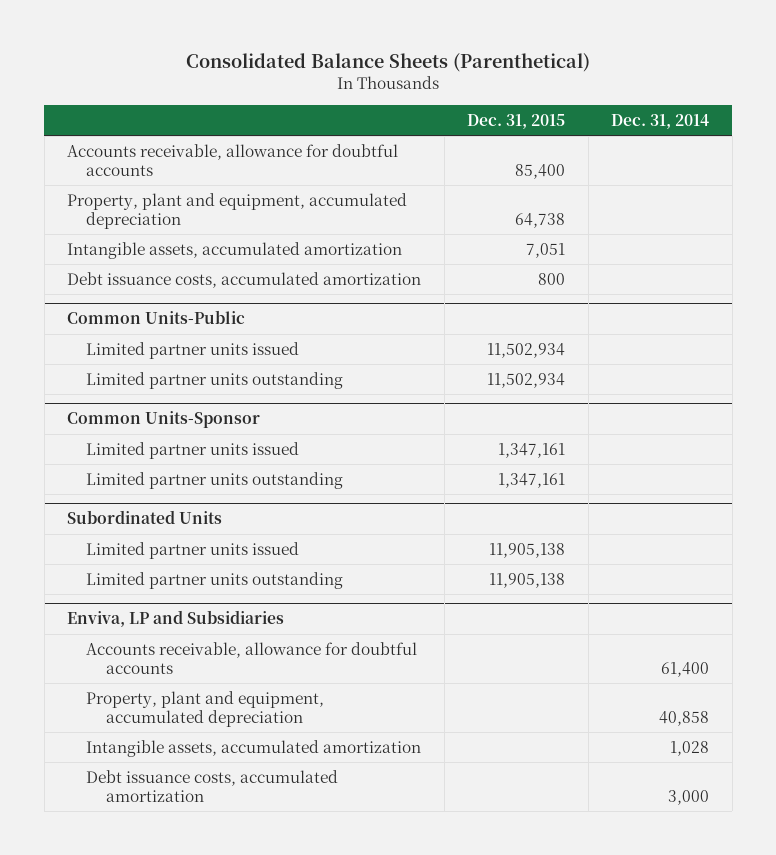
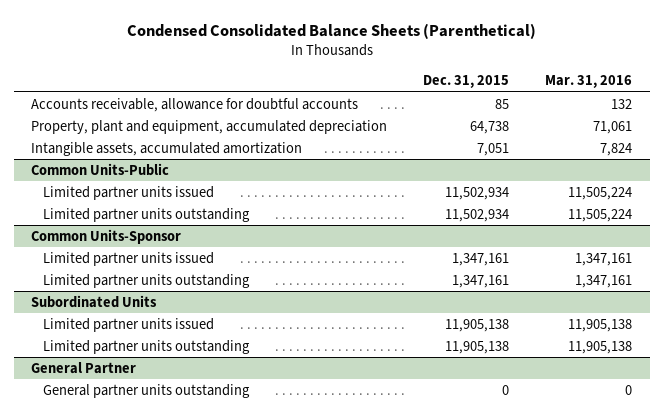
- Consolidated Balance Sheets (Parenthetical)
+ Condensed Consolidated Balance Sheets (Parenthetical)
- | Dec. 31, 2015 | Dec. 31, 2014
+ | Dec. 31, 2015 | Mar. 31, 2016
- Accounts receivable, allowance for doubtful accounts | 85,400 |
+ Accounts receivable, allowance for doubtful accounts | 85 | 132
- Debt issuance costs, accumulated amortization | 800 |
- Enviva, LP and Subsidiaries
- Accounts receivable, allowance for doubtful accounts | | 61,400
- Property, plant and equipment, accumulated depreciation | | 40,858
- Intangible assets, accumulated amortization | | 1,028
- Debt issuance costs, accumulated amortization | | 3,000
+ General Partner
+ General partner units outstanding | 0 | 0

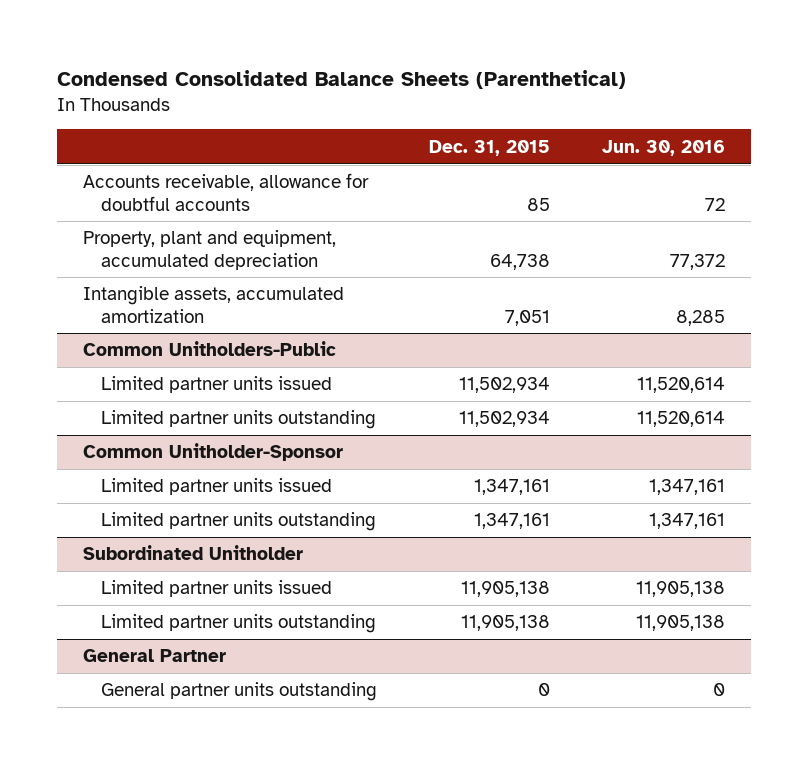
- | Dec. 31, 2015 | Mar. 31, 2016
+ | Dec. 31, 2015 | Jun. 30, 2016
- Common Units-Public
+ Common Unitholders-Public
- Common Units-Sponsor
+ Common Unitholder-Sponsor
- Subordinated Units
+ Subordinated Unitholder

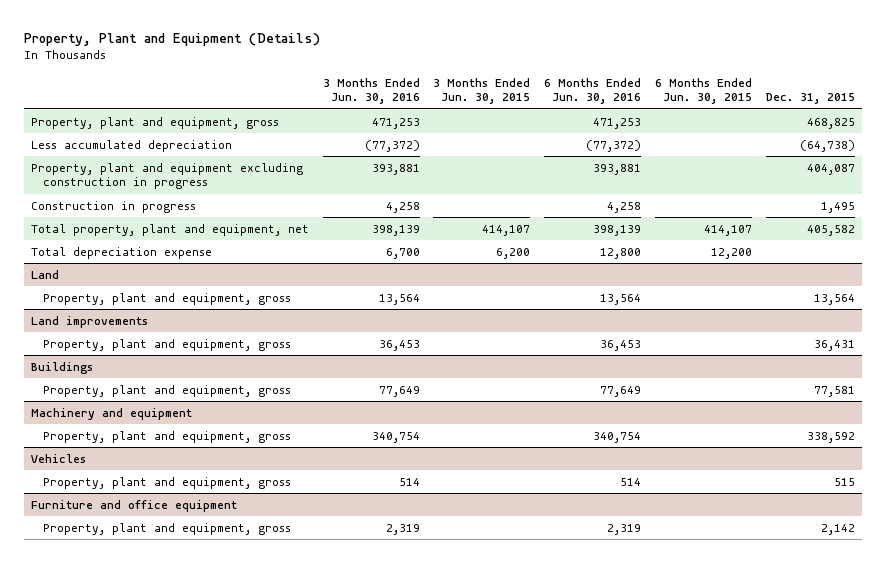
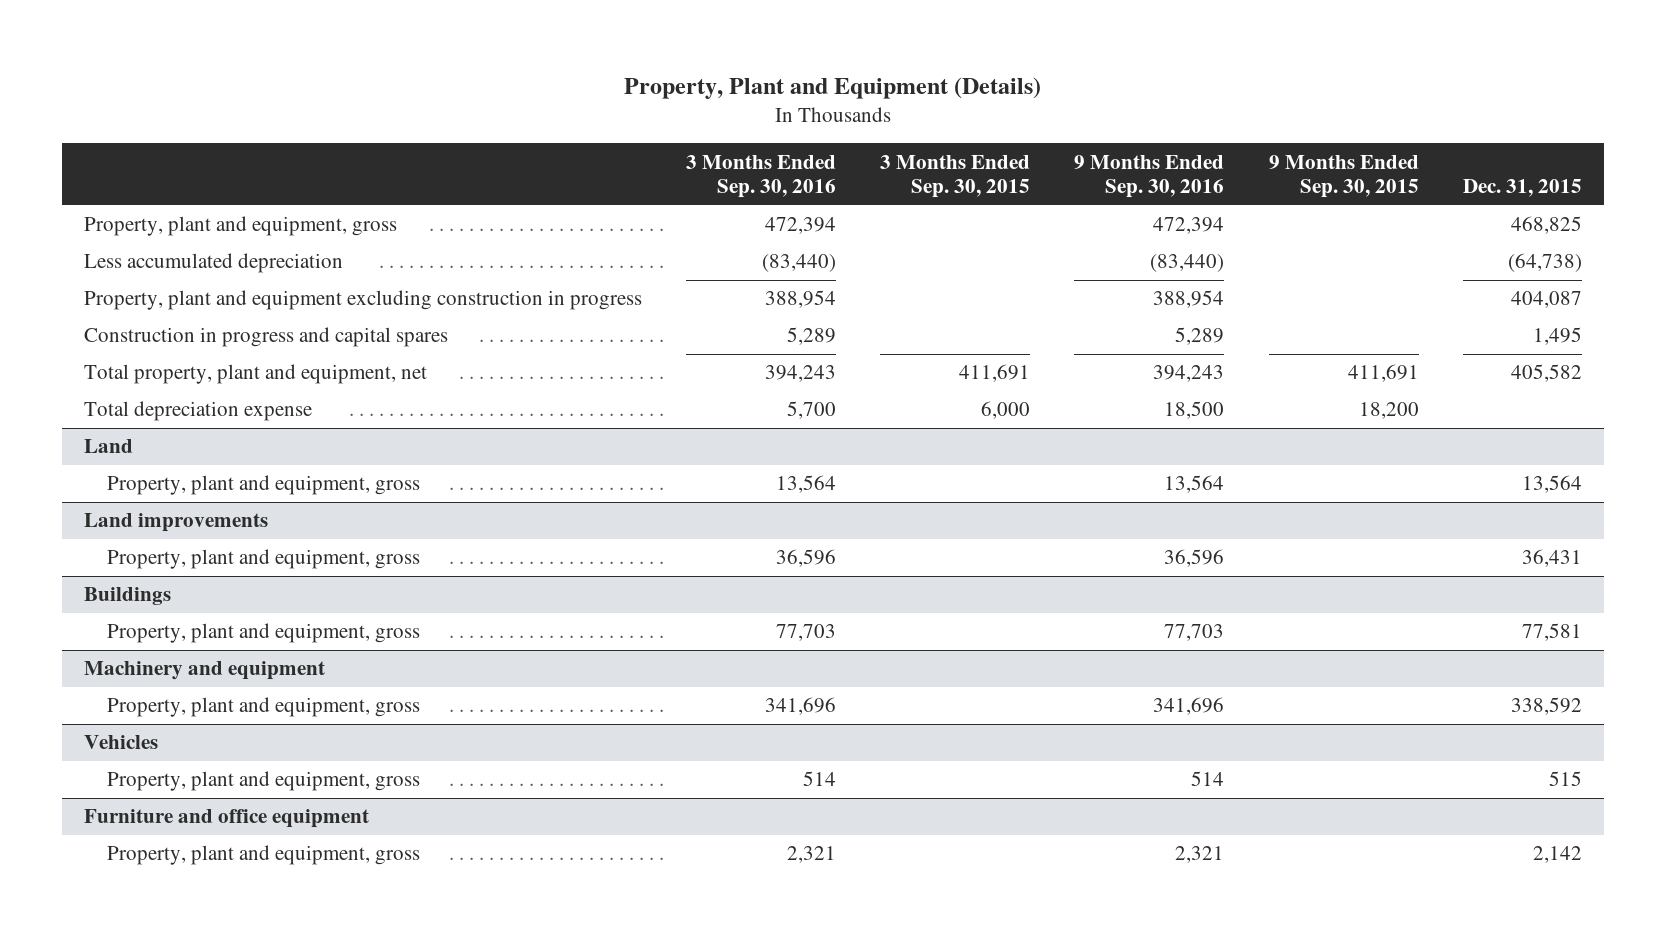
- | 3 Months Ended Jun. 30, 2016 | 3 Months Ended Jun. 30, 2015 | 6 Months Ended Jun. 30, 2016 | 6 Months Ended Jun. 30, 2015 | Dec. 31, 2015
+ | 3 Months Ended Sep. 30, 2016 | 3 Months Ended Sep. 30, 2015 | 9 Months Ended Sep. 30, 2016 | 9 Months Ended Sep. 30, 2015 | Dec. 31, 2015
- Construction in progress | 4,258 | | 4,258 | | 1,495
+ Construction in progress and capital spares | 5,289 | | 5,289 | | 1,495

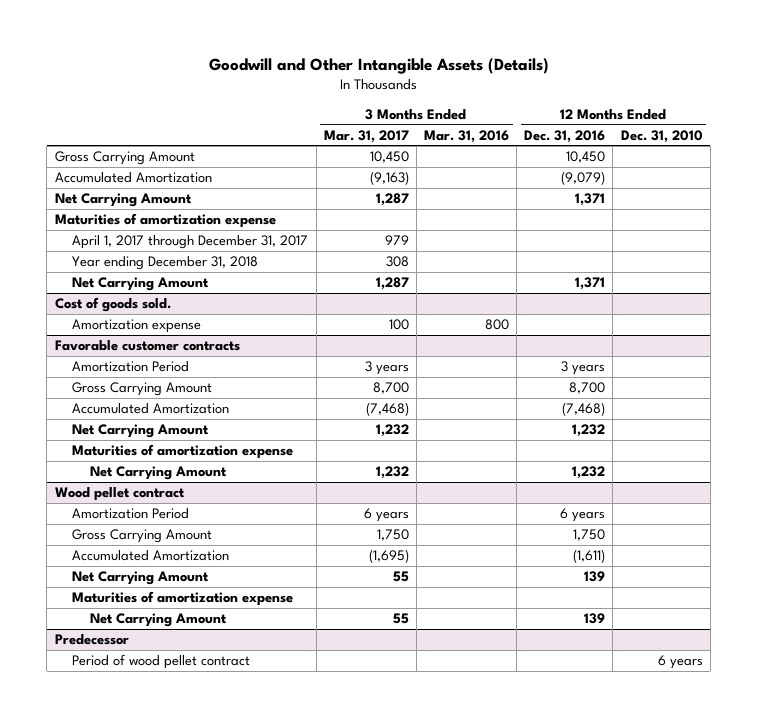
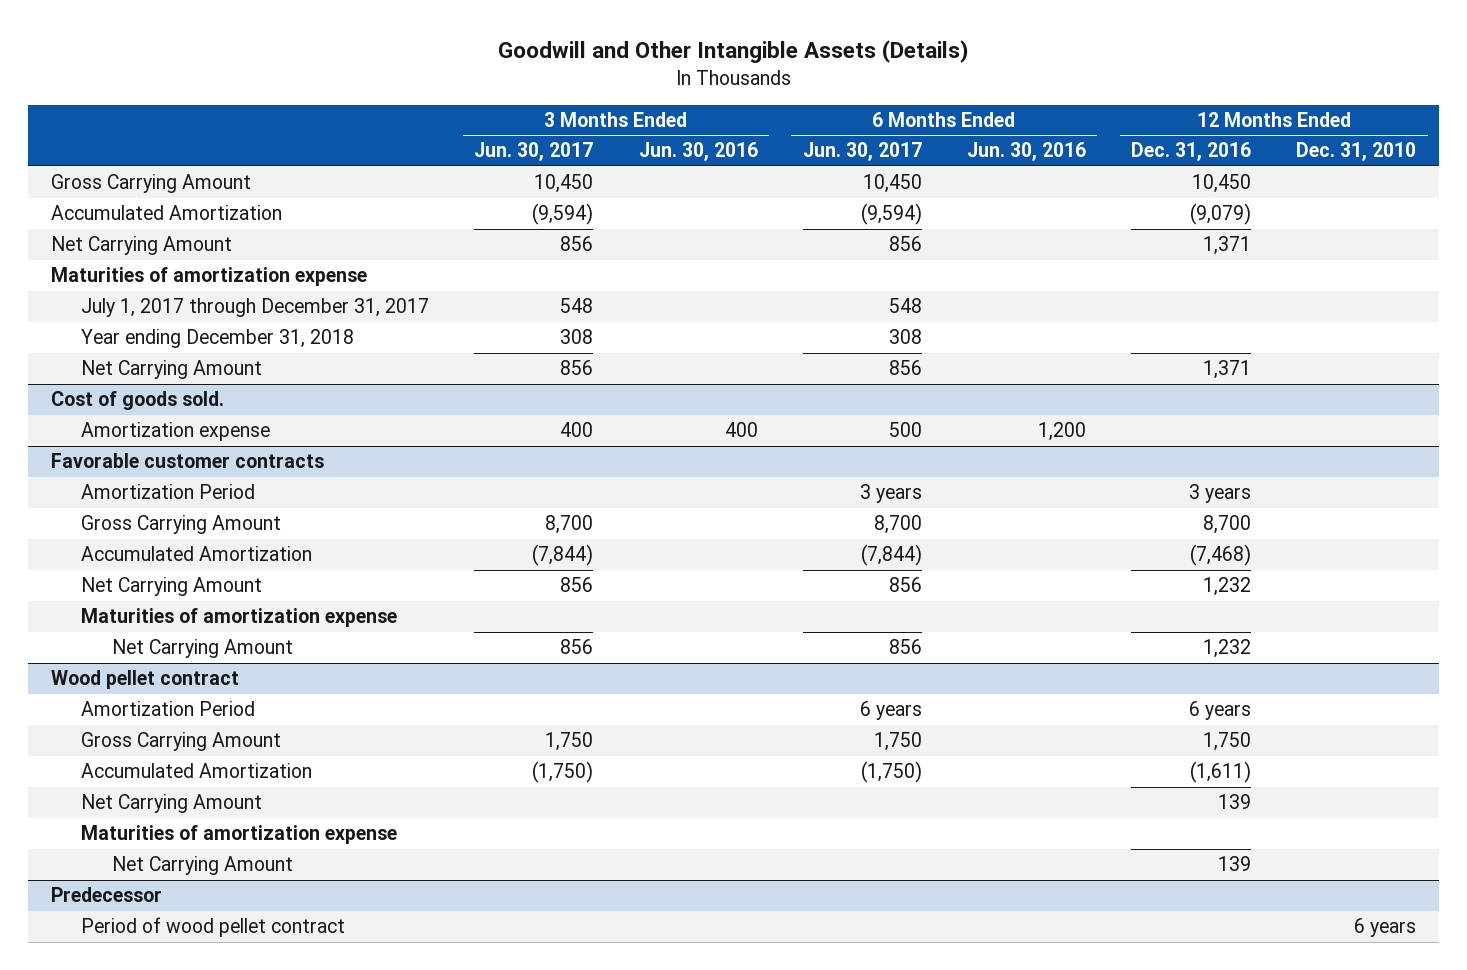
- | 3 Months Ended Mar. 31, 2017 | 3 Months Ended Mar. 31, 2016 | 12 Months Ended Dec. 31, 2016 | 12 Months Ended Dec. 31, 2010
+ | 3 Months Ended Jun. 30, 2017 | 3 Months Ended Jun. 30, 2016 | 6 Months Ended Jun. 30, 2017 | 6 Months Ended Jun. 30, 2016 | 12 Months Ended Dec. 31, 2016 | 12 Months Ended Dec. 31, 2010
- April 1, 2017 through December 31, 2017 | 979 | | |
+ July 1, 2017 through December 31, 2017 | 548 | | 548 | | |

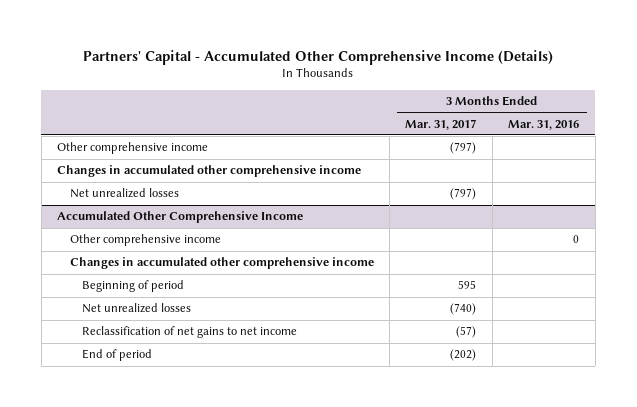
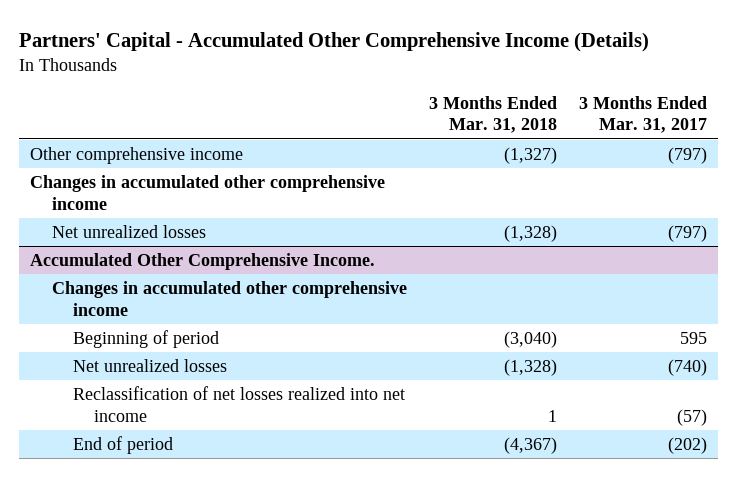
- | 3 Months Ended Mar. 31, 2017 | 3 Months Ended Mar. 31, 2016
+ | 3 Months Ended Mar. 31, 2018 | 3 Months Ended Mar. 31, 2017
- Accumulated Other Comprehensive Income
- Other comprehensive income | | 0
+ Accumulated Other Comprehensive Income.
- Reclassification of net gains to net income | (57) |
+ Reclassification of net losses realized into net income | 1 | (57)

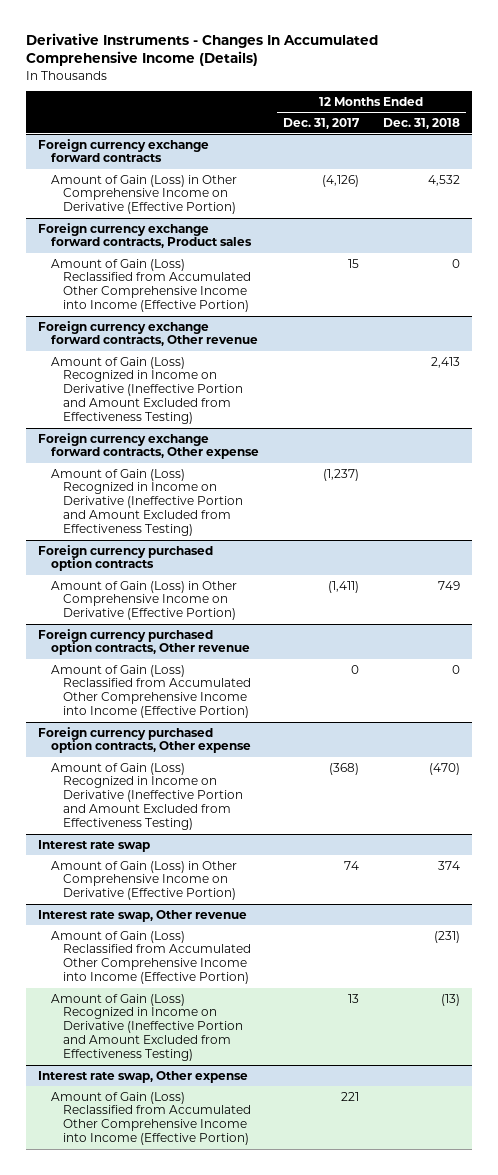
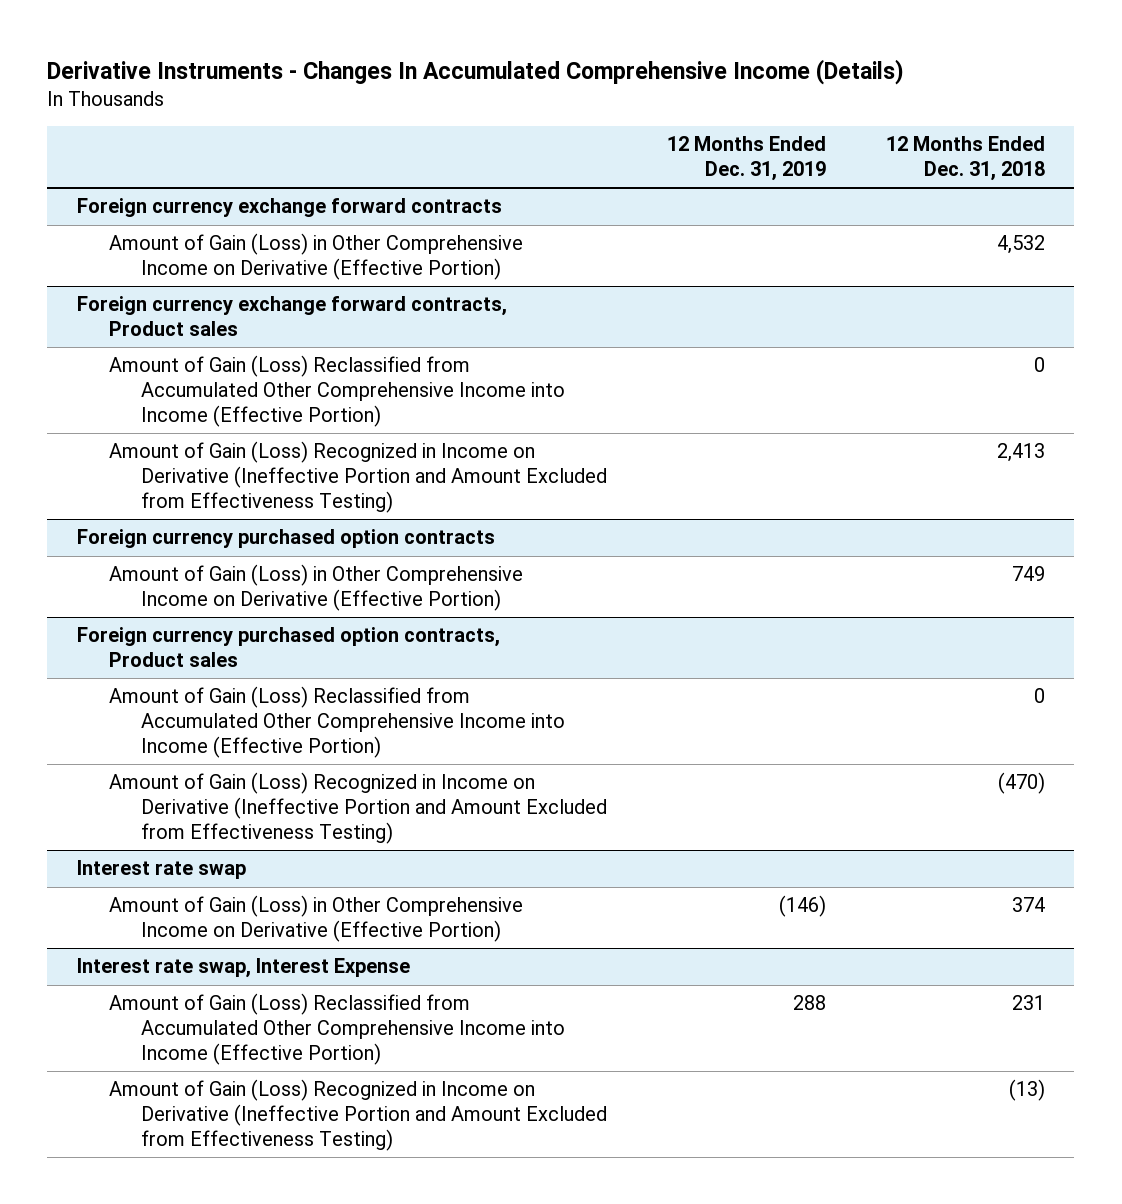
- | 12 Months Ended Dec. 31, 2017 | 12 Months Ended Dec. 31, 2018
+ | 12 Months Ended Dec. 31, 2019 | 12 Months Ended Dec. 31, 2018
- Foreign currency exchange forward contracts, Other revenue
- Foreign currency exchange forward contracts, Other expense
- Amount of Gain (Loss) Recognized in Income on Derivative (Ineffective Portion and Amount Excluded from Effectiveness Testing) | (1,237) |
- Foreign currency purchased option contracts, Other revenue
+ Foreign currency purchased option contracts, Product sales
- Foreign currency purchased option contracts, Other expense
- Interest rate swap, Other revenue
- Amount of Gain (Loss) Reclassified from Accumulated Other Comprehensive Income into Income (Effective Portion) | | (231)
+ Interest rate swap, Interest Expense
+ Amount of Gain (Loss) Reclassified from Accumulated Other Comprehensive Income into Income (Effective Portion) | 288 | 231
- Interest rate swap, Other expense
- Amount of Gain (Loss) Reclassified from Accumulated Other Comprehensive Income into Income (Effective Portion) | 221 |

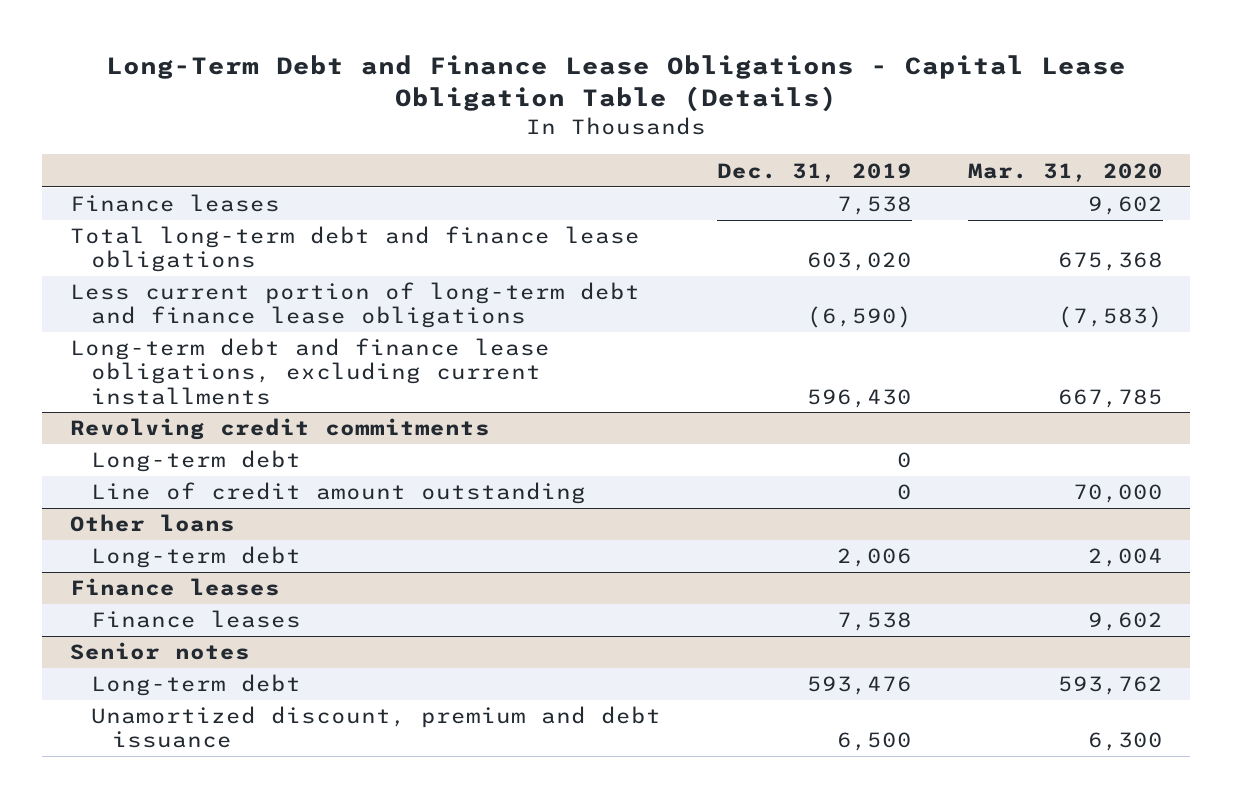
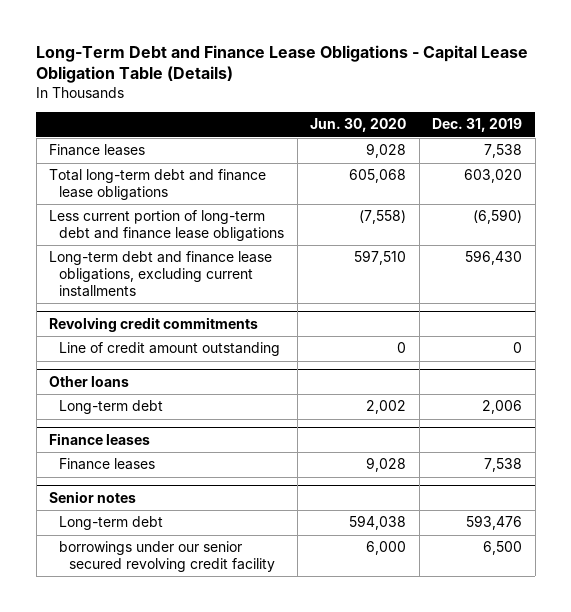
- | Dec. 31, 2019 | Mar. 31, 2020
+ | Jun. 30, 2020 | Dec. 31, 2019
@ Revolving credit commitments
- Long-term debt | 0 |
@ Senior notes
- Unamortized discount, premium and debt issuance | 6,500 | 6,300
+ borrowings under our senior secured revolving credit facility | 6,000 | 6,500

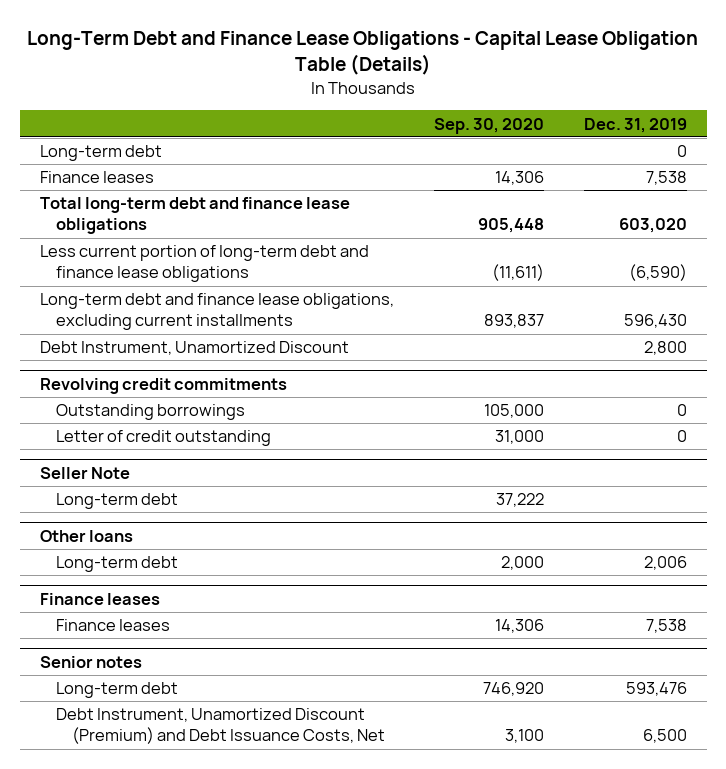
- | Jun. 30, 2020 | Dec. 31, 2019
+ | Sep. 30, 2020 | Dec. 31, 2019
+ Long-term debt | | 0
+ Debt Instrument, Unamortized Discount | | 2,800
@ Revolving credit commitments
- Line of credit amount outstanding | 0 | 0
+ Outstanding borrowings | 105,000 | 0
+ Letter of credit outstanding | 31,000 | 0
+ Seller Note
+ Long-term debt | 37,222 |
@ Senior notes
- borrowings under our senior secured revolving credit facility | 6,000 | 6,500
+ Debt Instrument, Unamortized Discount (Premium) and Debt Issuance Costs, Net | 3,100 | 6,500

